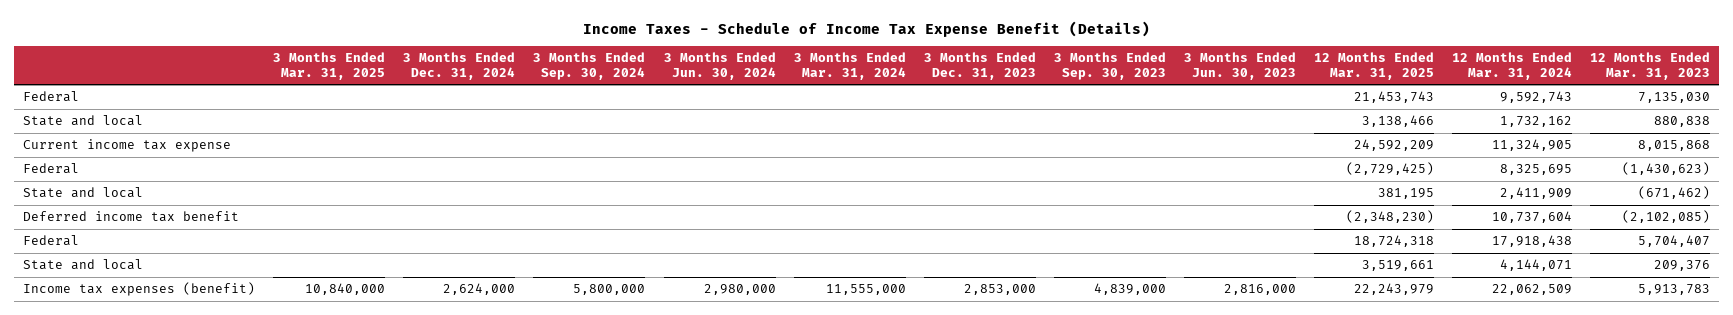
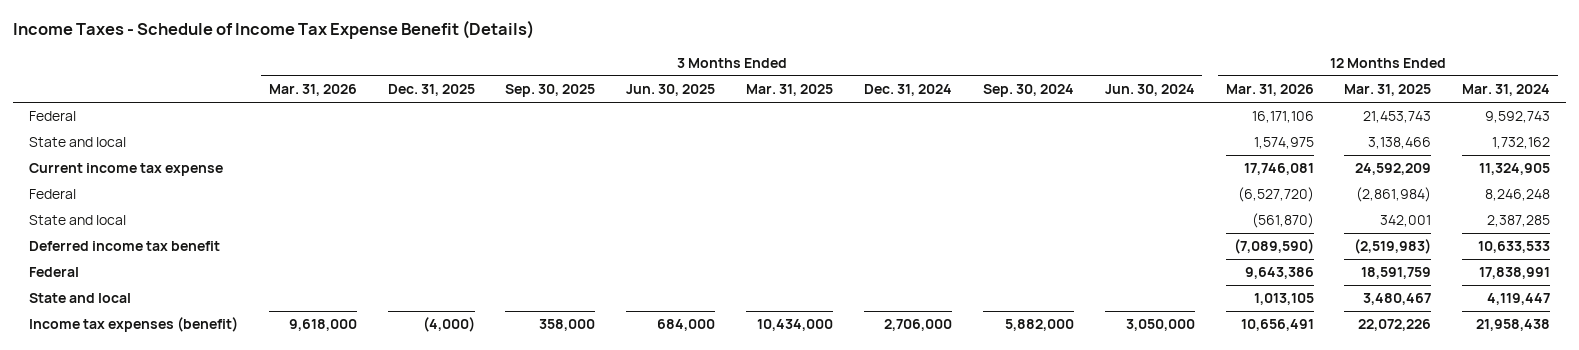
- | 3 Months Ended Mar. 31, 2025 | 3 Months Ended Dec. 31, 2024 | 3 Months Ended Sep. 30, 2024 | 3 Months Ended Jun. 30, 2024 | 3 Months Ended Mar. 31, 2024 | 3 Months Ended Dec. 31, 2023 | 3 Months Ended Sep. 30, 2023 | 3 Months Ended Jun. 30, 2023 | 12 Months Ended Mar. 31, 2025 | 12 Months Ended Mar. 31, 2024 | 12 Months Ended Mar. 31, 2023
+ | 3 Months Ended Mar. 31, 2026 | 3 Months Ended Dec. 31, 2025 | 3 Months Ended Sep. 30, 2025 | 3 Months Ended Jun. 30, 2025 | 3 Months Ended Mar. 31, 2025 | 3 Months Ended Dec. 31, 2024 | 3 Months Ended Sep. 30, 2024 | 3 Months Ended Jun. 30, 2024 | 12 Months Ended Mar. 31, 2026 | 12 Months Ended Mar. 31, 2025 | 12 Months Ended Mar. 31, 2024
- Federal | | | | | | | | | (2,729,425) | 8,325,695 | (1,430,623)
- State and local | | | | | | | | | 381,195 | 2,411,909 | (671,462)
- Deferred income tax benefit | | | | | | | | | (2,348,230) | 10,737,604 | (2,102,085)
- Federal | | | | | | | | | 18,724,318 | 17,918,438 | 5,704,407
- State and local | | | | | | | | | 3,519,661 | 4,144,071 | 209,376
- Income tax expenses (benefit) | 10,840,000 | 2,624,000 | 5,800,000 | 2,980,000 | 11,555,000 | 2,853,000 | 4,839,000 | 2,816,000 | 22,243,979 | 22,062,509 | 5,913,783
+ Federal | | | | | | | | | (6,527,720) | (2,861,984) | 8,246,248
+ State and local | | | | | | | | | (561,870) | 342,001 | 2,387,285
+ Deferred income tax benefit | | | | | | | | | (7,089,590) | (2,519,983) | 10,633,533
+ Federal | | | | | | | | | 9,643,386 | 18,591,759 | 17,838,991
+ State and local | | | | | | | | | 1,013,105 | 3,480,467 | 4,119,447
+ Income tax expenses (benefit) | 9,618,000 | (4,000) | 358,000 | 684,000 | 10,434,000 | 2,706,000 | 5,882,000 | 3,050,000 | 10,656,491 | 22,072,226 | 21,958,438

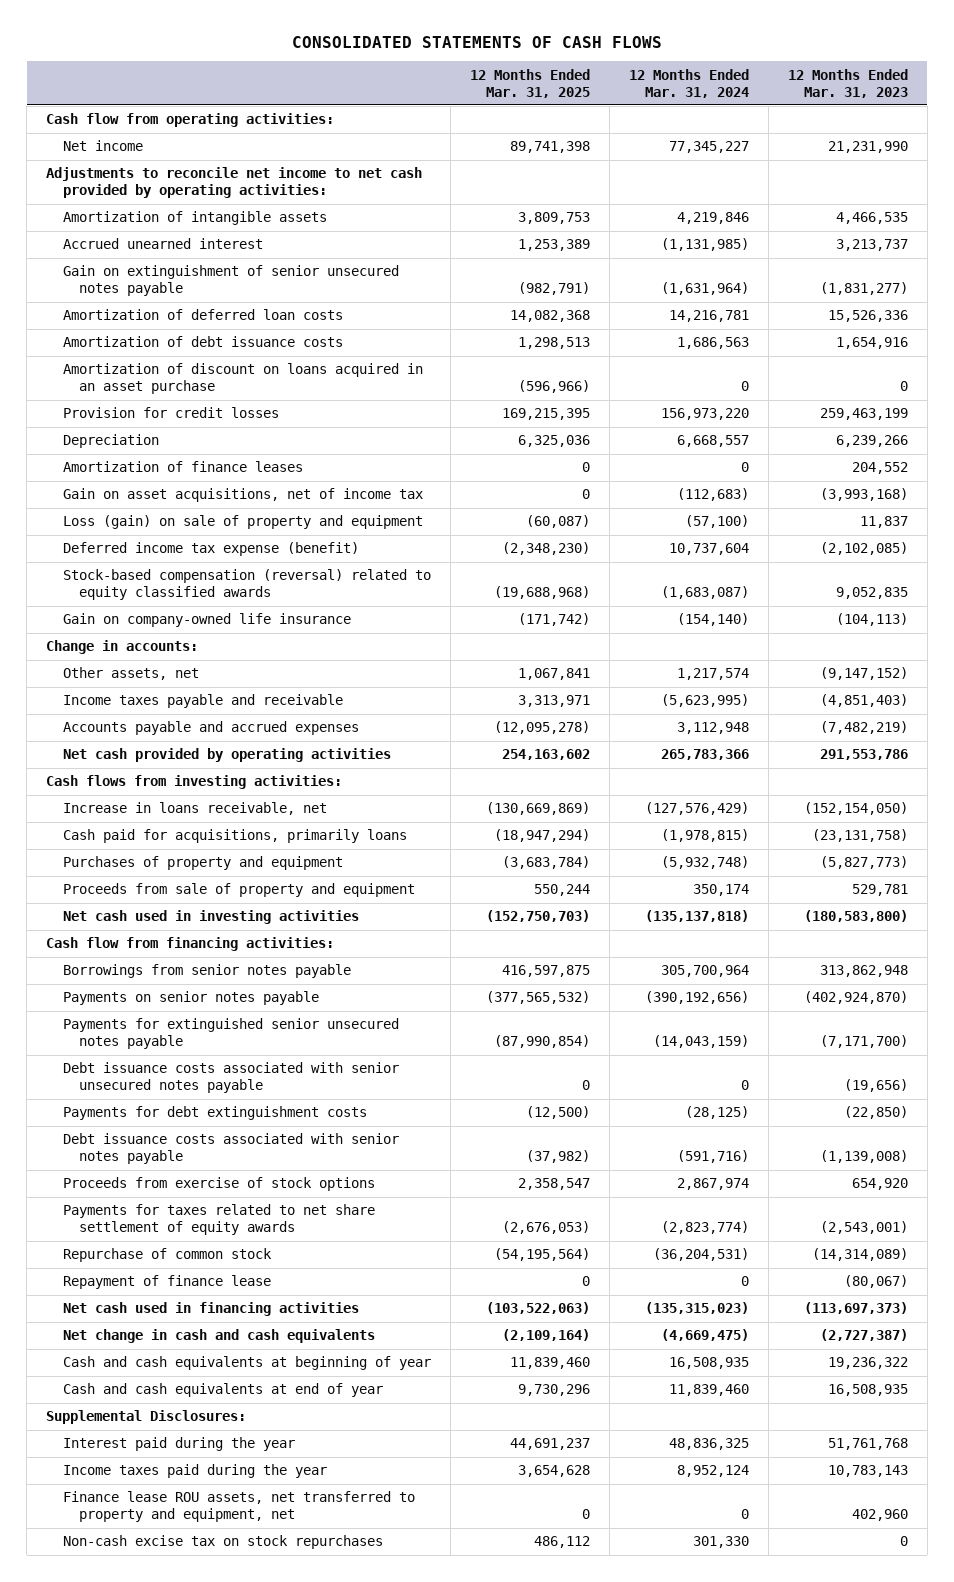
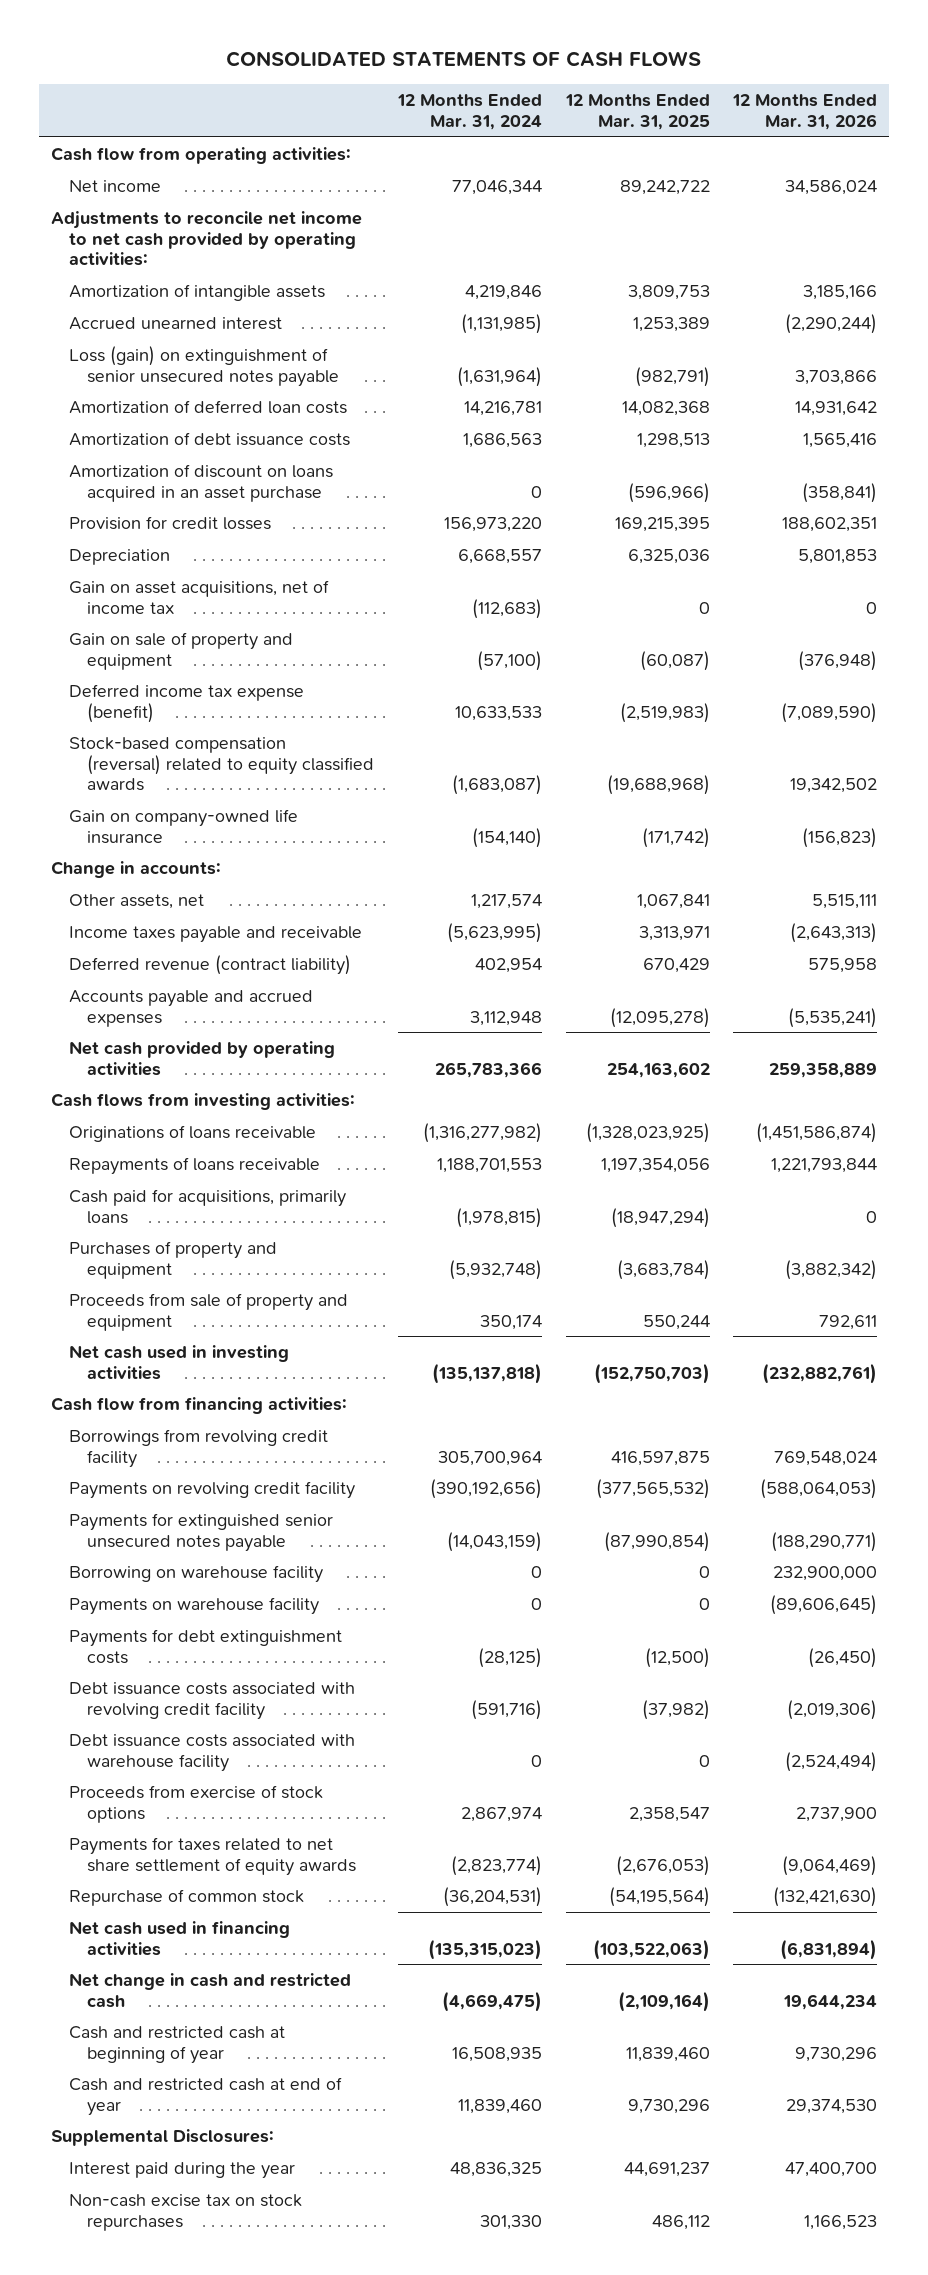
- | 12 Months Ended Mar. 31, 2025 | 12 Months Ended Mar. 31, 2024 | 12 Months Ended Mar. 31, 2023
+ | 12 Months Ended Mar. 31, 2024 | 12 Months Ended Mar. 31, 2025 | 12 Months Ended Mar. 31, 2026
- Net income | 89,741,398 | 77,345,227 | 21,231,990
+ Net income | 77,046,344 | 89,242,722 | 34,586,024
- Gain on extinguishment of senior unsecured notes payable | (982,791) | (1,631,964) | (1,831,277)
+ Loss (gain) on extinguishment of senior unsecured notes payable | (1,631,964) | (982,791) | 3,703,866
- Amortization of finance leases | 0 | 0 | 204,552
- Loss (gain) on sale of property and equipment | (60,087) | (57,100) | 11,837
- Deferred income tax expense (benefit) | (2,348,230) | 10,737,604 | (2,102,085)
+ Gain on sale of property and equipment | (57,100) | (60,087) | (376,948)
+ Deferred income tax expense (benefit) | 10,633,533 | (2,519,983) | (7,089,590)
+ Deferred revenue (contract liability) | 402,954 | 670,429 | 575,958
- Increase in loans receivable, net | (130,669,869) | (127,576,429) | (152,154,050)
+ Originations of loans receivable | (1,316,277,982) | (1,328,023,925) | (1,451,586,874)
+ Repayments of loans receivable | 1,188,701,553 | 1,197,354,056 | 1,221,793,844
- Borrowings from senior notes payable | 416,597,875 | 305,700,964 | 313,862,948
- Payments on senior notes payable | (377,565,532) | (390,192,656) | (402,924,870)
+ Borrowings from revolving credit facility | 305,700,964 | 416,597,875 | 769,548,024
+ Payments on revolving credit facility | (390,192,656) | (377,565,532) | (588,064,053)
- Debt issuance costs associated with senior unsecured notes payable | 0 | 0 | (19,656)
+ Borrowing on warehouse facility | 0 | 0 | 232,900,000
+ Payments on warehouse facility | 0 | 0 | (89,606,645)
- Debt issuance costs associated with senior notes payable | (37,982) | (591,716) | (1,139,008)
+ Debt issuance costs associated with revolving credit facility | (591,716) | (37,982) | (2,019,306)
+ Debt issuance costs associated with warehouse facility | 0 | 0 | (2,524,494)
- Repayment of finance lease | 0 | 0 | (80,067)
- Net change in cash and cash equivalents | (2,109,164) | (4,669,475) | (2,727,387)
- Cash and cash equivalents at beginning of year | 11,839,460 | 16,508,935 | 19,236,322
- Cash and cash equivalents at end of year | 9,730,296 | 11,839,460 | 16,508,935
+ Net change in cash and restricted cash | (4,669,475) | (2,109,164) | 19,644,234
+ Cash and restricted cash at beginning of year | 16,508,935 | 11,839,460 | 9,730,296
+ Cash and restricted cash at end of year | 11,839,460 | 9,730,296 | 29,374,530
- Income taxes paid during the year | 3,654,628 | 8,952,124 | 10,783,143
- Finance lease ROU assets, net transferred to property and equipment, net | 0 | 0 | 402,960

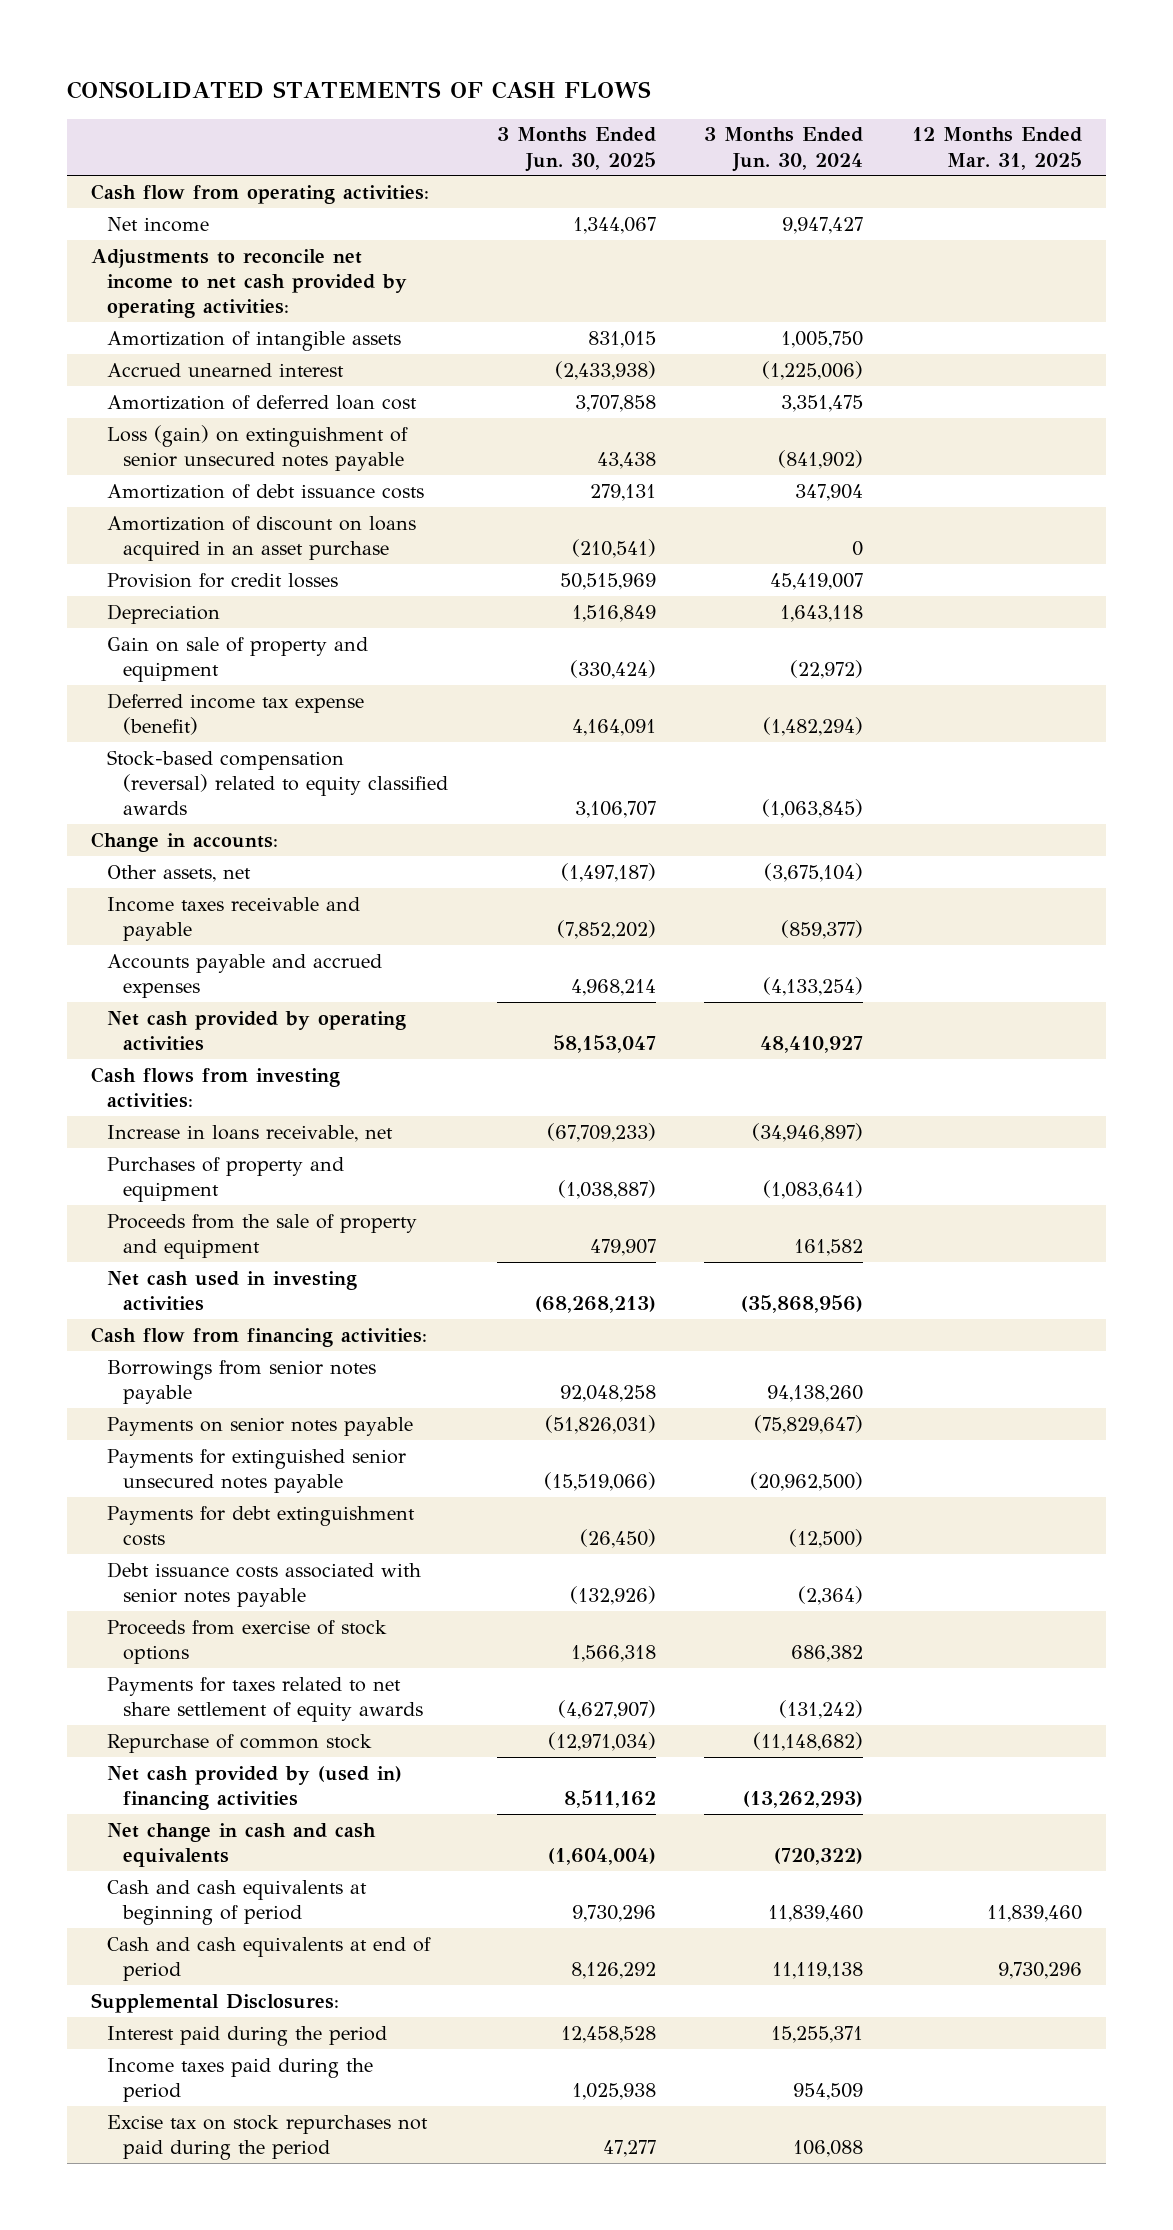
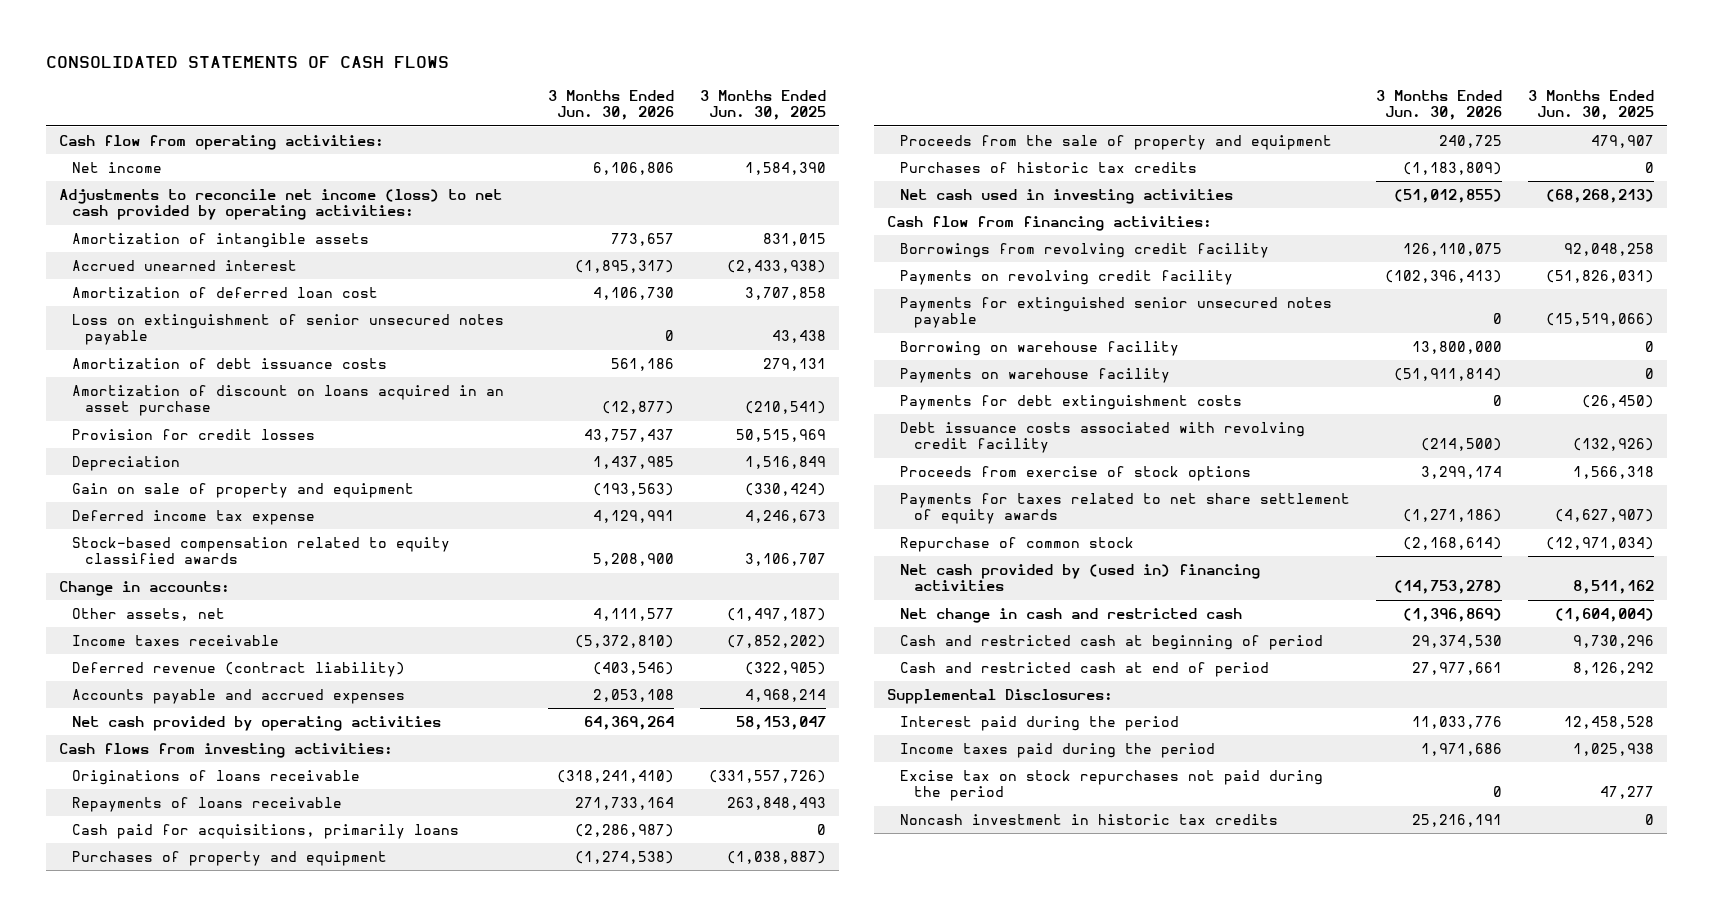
- | 3 Months Ended Jun. 30, 2025 | 3 Months Ended Jun. 30, 2024 | 12 Months Ended Mar. 31, 2025
+ | 3 Months Ended Jun. 30, 2026 | 3 Months Ended Jun. 30, 2025
- Net income | 1,344,067 | 9,947,427 |
- Adjustments to reconcile net income to net cash provided by operating activities:
+ Net income | 6,106,806 | 1,584,390
+ Adjustments to reconcile net income (loss) to net cash provided by operating activities:
- Loss (gain) on extinguishment of senior unsecured notes payable | 43,438 | (841,902) |
+ Loss on extinguishment of senior unsecured notes payable | 0 | 43,438
- Deferred income tax expense (benefit) | 4,164,091 | (1,482,294) |
- Stock-based compensation (reversal) related to equity classified awards | 3,106,707 | (1,063,845) |
+ Deferred income tax expense | 4,129,991 | 4,246,673
+ Stock-based compensation related to equity classified awards | 5,208,900 | 3,106,707
- Income taxes receivable and payable | (7,852,202) | (859,377) |
+ Income taxes receivable | (5,372,810) | (7,852,202)
+ Deferred revenue (contract liability) | (403,546) | (322,905)
- Increase in loans receivable, net | (67,709,233) | (34,946,897) |
+ Originations of loans receivable | (318,241,410) | (331,557,726)
+ Repayments of loans receivable | 271,733,164 | 263,848,493
+ Cash paid for acquisitions, primarily loans | (2,286,987) | 0
+ Purchases of historic tax credits | (1,183,809) | 0
- Borrowings from senior notes payable | 92,048,258 | 94,138,260 |
- Payments on senior notes payable | (51,826,031) | (75,829,647) |
+ Borrowings from revolving credit facility | 126,110,075 | 92,048,258
+ Payments on revolving credit facility | (102,396,413) | (51,826,031)
+ Borrowing on warehouse facility | 13,800,000 | 0
+ Payments on warehouse facility | (51,911,814) | 0
- Debt issuance costs associated with senior notes payable | (132,926) | (2,364) |
+ Debt issuance costs associated with revolving credit facility | (214,500) | (132,926)
- Net change in cash and cash equivalents | (1,604,004) | (720,322) |
- Cash and cash equivalents at beginning of period | 9,730,296 | 11,839,460 | 11,839,460
- Cash and cash equivalents at end of period | 8,126,292 | 11,119,138 | 9,730,296
+ Net change in cash and restricted cash | (1,396,869) | (1,604,004)
+ Cash and restricted cash at beginning of period | 29,374,530 | 9,730,296
+ Cash and restricted cash at end of period | 27,977,661 | 8,126,292
+ Noncash investment in historic tax credits | 25,216,191 | 0

